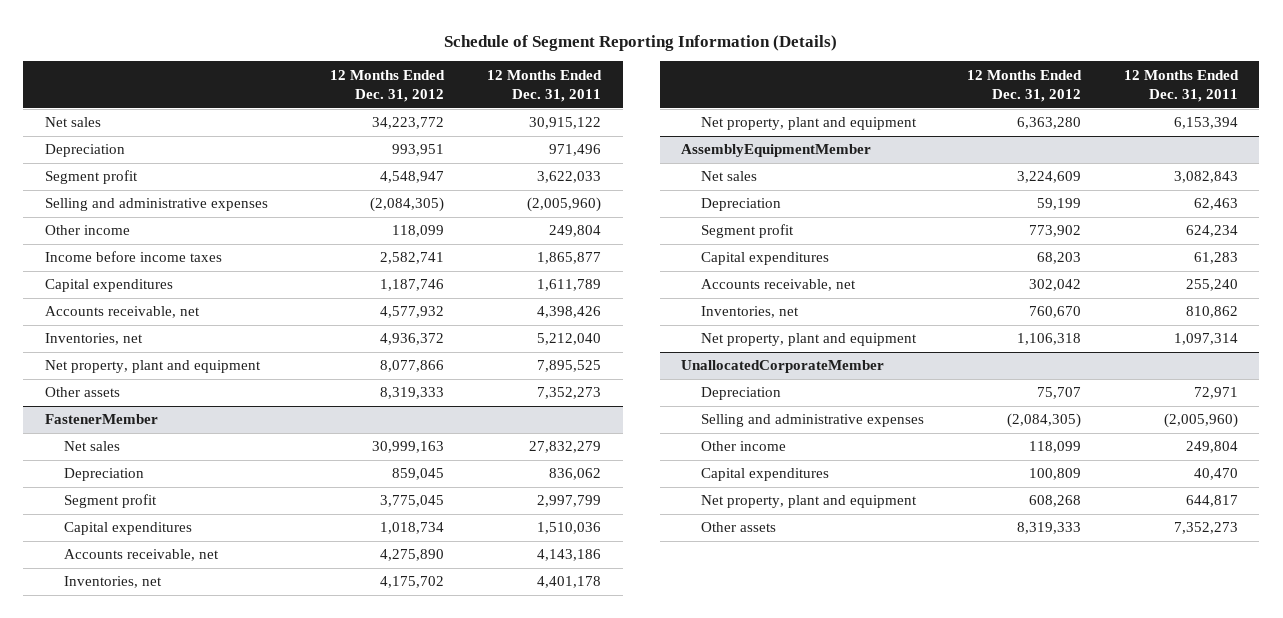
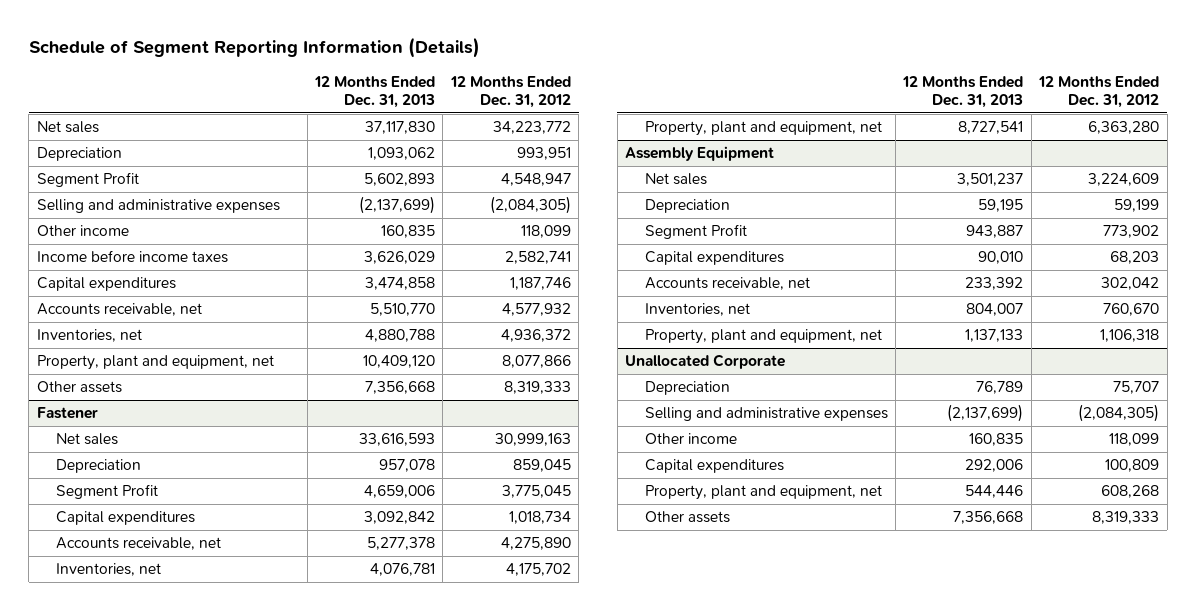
- | 12 Months Ended Dec. 31, 2012 | 12 Months Ended Dec. 31, 2011
+ | 12 Months Ended Dec. 31, 2013 | 12 Months Ended Dec. 31, 2012
- Segment profit | 4,548,947 | 3,622,033
+ Segment Profit | 5,602,893 | 4,548,947
- Net property, plant and equipment | 8,077,866 | 7,895,525
+ Property, plant and equipment, net | 10,409,120 | 8,077,866
- FastenerMember
+ Fastener
- Segment profit | 3,775,045 | 2,997,799
+ Segment Profit | 4,659,006 | 3,775,045
- Net property, plant and equipment | 6,363,280 | 6,153,394
- AssemblyEquipmentMember
+ Property, plant and equipment, net | 8,727,541 | 6,363,280
+ Assembly Equipment
- Segment profit | 773,902 | 624,234
+ Segment Profit | 943,887 | 773,902
- Net property, plant and equipment | 1,106,318 | 1,097,314
- UnallocatedCorporateMember
+ Property, plant and equipment, net | 1,137,133 | 1,106,318
+ Unallocated Corporate
- Net property, plant and equipment | 608,268 | 644,817
+ Property, plant and equipment, net | 544,446 | 608,268

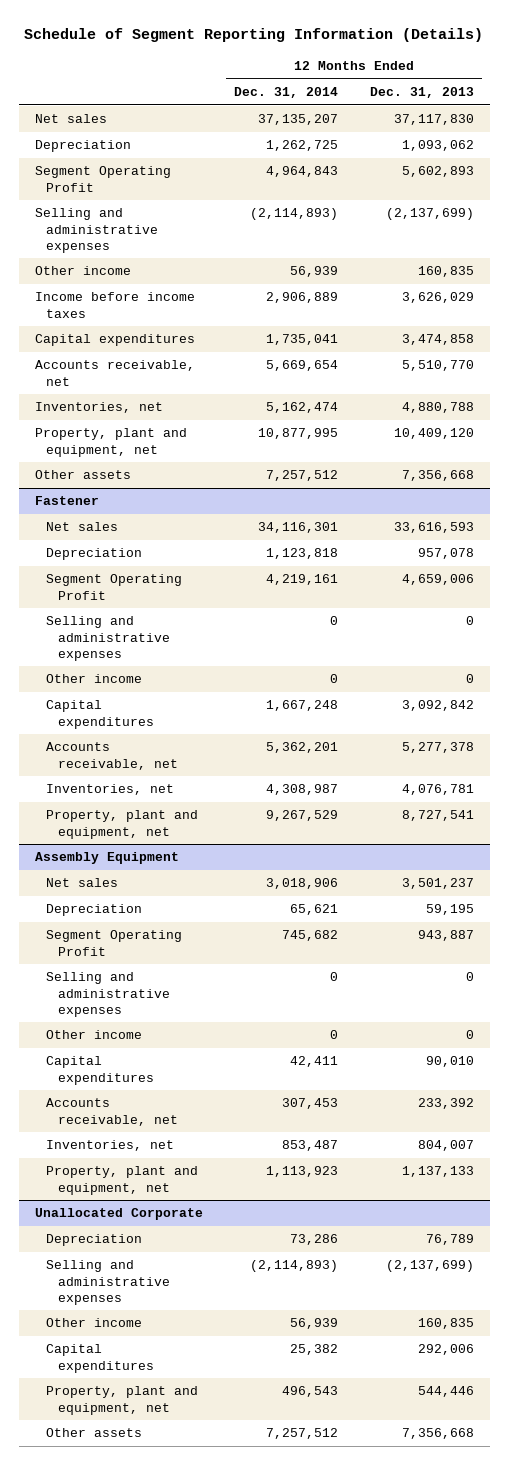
- | 12 Months Ended Dec. 31, 2013 | 12 Months Ended Dec. 31, 2012
+ | 12 Months Ended Dec. 31, 2014 | 12 Months Ended Dec. 31, 2013
- Segment Profit | 5,602,893 | 4,548,947
+ Segment Operating Profit | 4,964,843 | 5,602,893
@ Fastener
- Segment Profit | 4,659,006 | 3,775,045
+ Segment Operating Profit | 4,219,161 | 4,659,006
+ Selling and administrative expenses | 0 | 0
+ Other income | 0 | 0
@ Assembly Equipment
- Segment Profit | 943,887 | 773,902
+ Segment Operating Profit | 745,682 | 943,887
+ Selling and administrative expenses | 0 | 0
+ Other income | 0 | 0

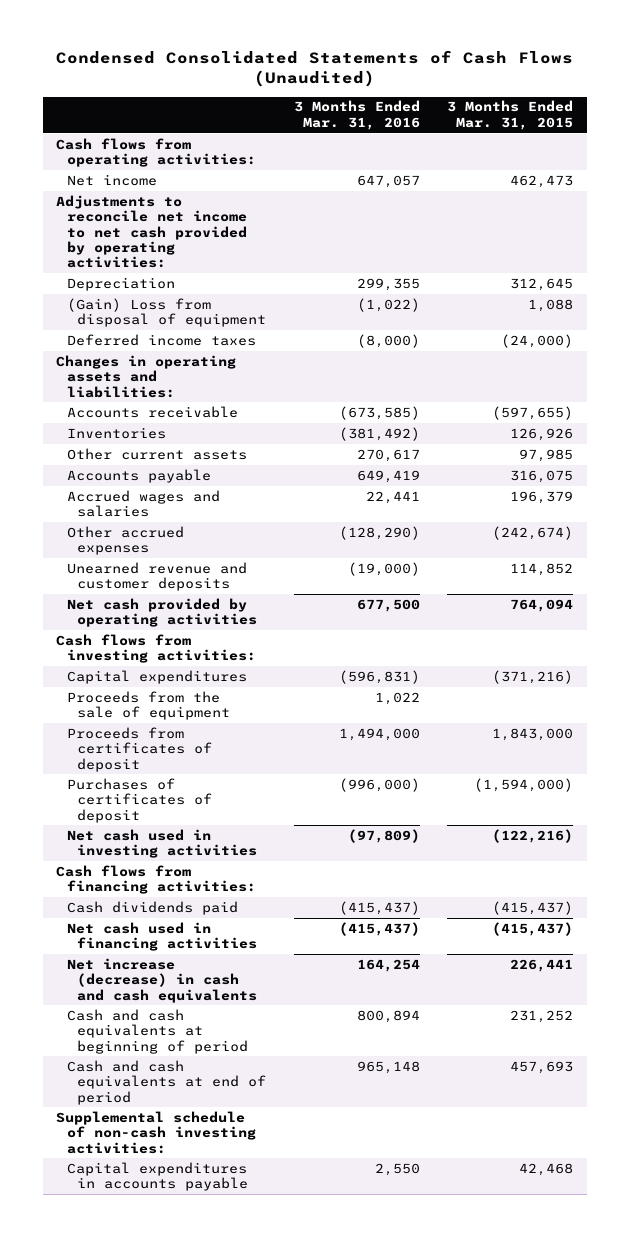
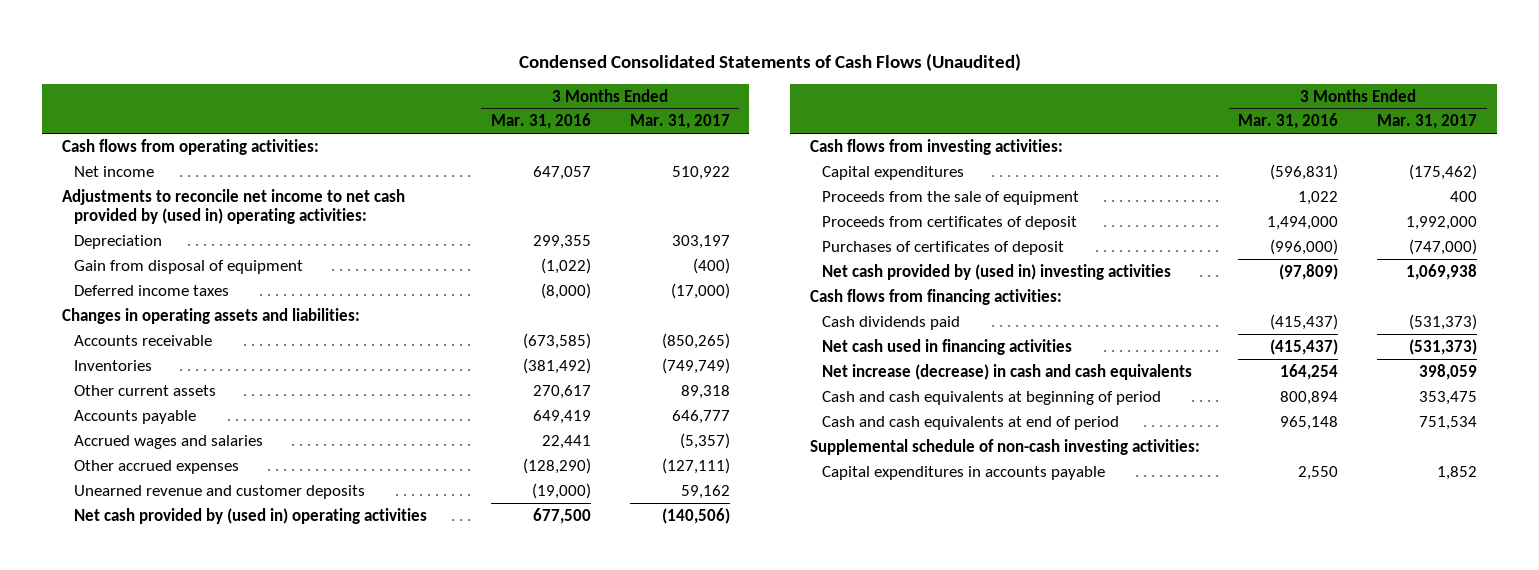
- | 3 Months Ended Mar. 31, 2016 | 3 Months Ended Mar. 31, 2015
+ | 3 Months Ended Mar. 31, 2016 | 3 Months Ended Mar. 31, 2017
- Adjustments to reconcile net income to net cash provided by operating activities:
+ Adjustments to reconcile net income to net cash provided by (used in) operating activities:
- (Gain) Loss from disposal of equipment | (1,022) | 1,088
+ Gain from disposal of equipment | (1,022) | (400)
- Net cash provided by operating activities | 677,500 | 764,094
+ Net cash provided by (used in) operating activities | 677,500 | (140,506)
- Net cash used in investing activities | (97,809) | (122,216)
+ Net cash provided by (used in) investing activities | (97,809) | 1,069,938

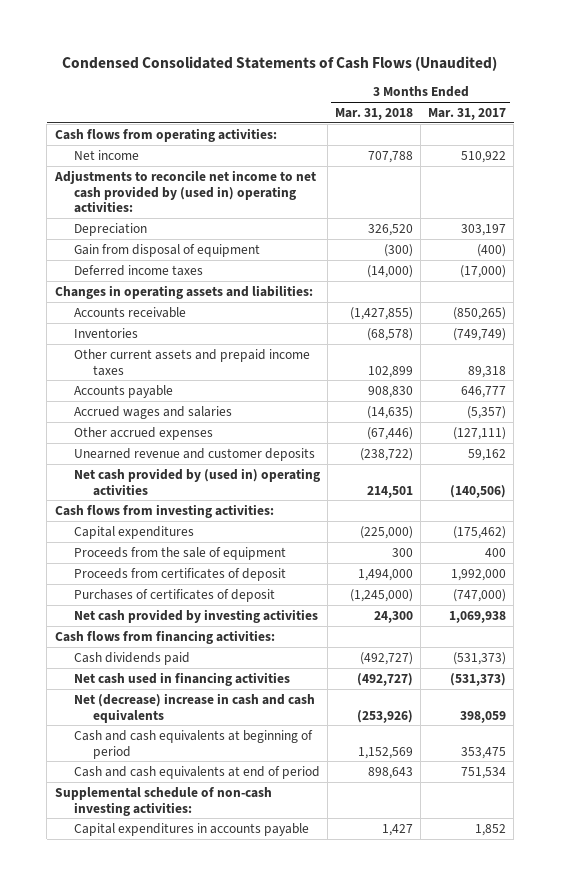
- | 3 Months Ended Mar. 31, 2016 | 3 Months Ended Mar. 31, 2017
+ | 3 Months Ended Mar. 31, 2018 | 3 Months Ended Mar. 31, 2017
- Other current assets | 270,617 | 89,318
+ Other current assets and prepaid income taxes | 102,899 | 89,318
- Net cash provided by (used in) investing activities | (97,809) | 1,069,938
+ Net cash provided by investing activities | 24,300 | 1,069,938
- Net increase (decrease) in cash and cash equivalents | 164,254 | 398,059
+ Net (decrease) increase in cash and cash equivalents | (253,926) | 398,059

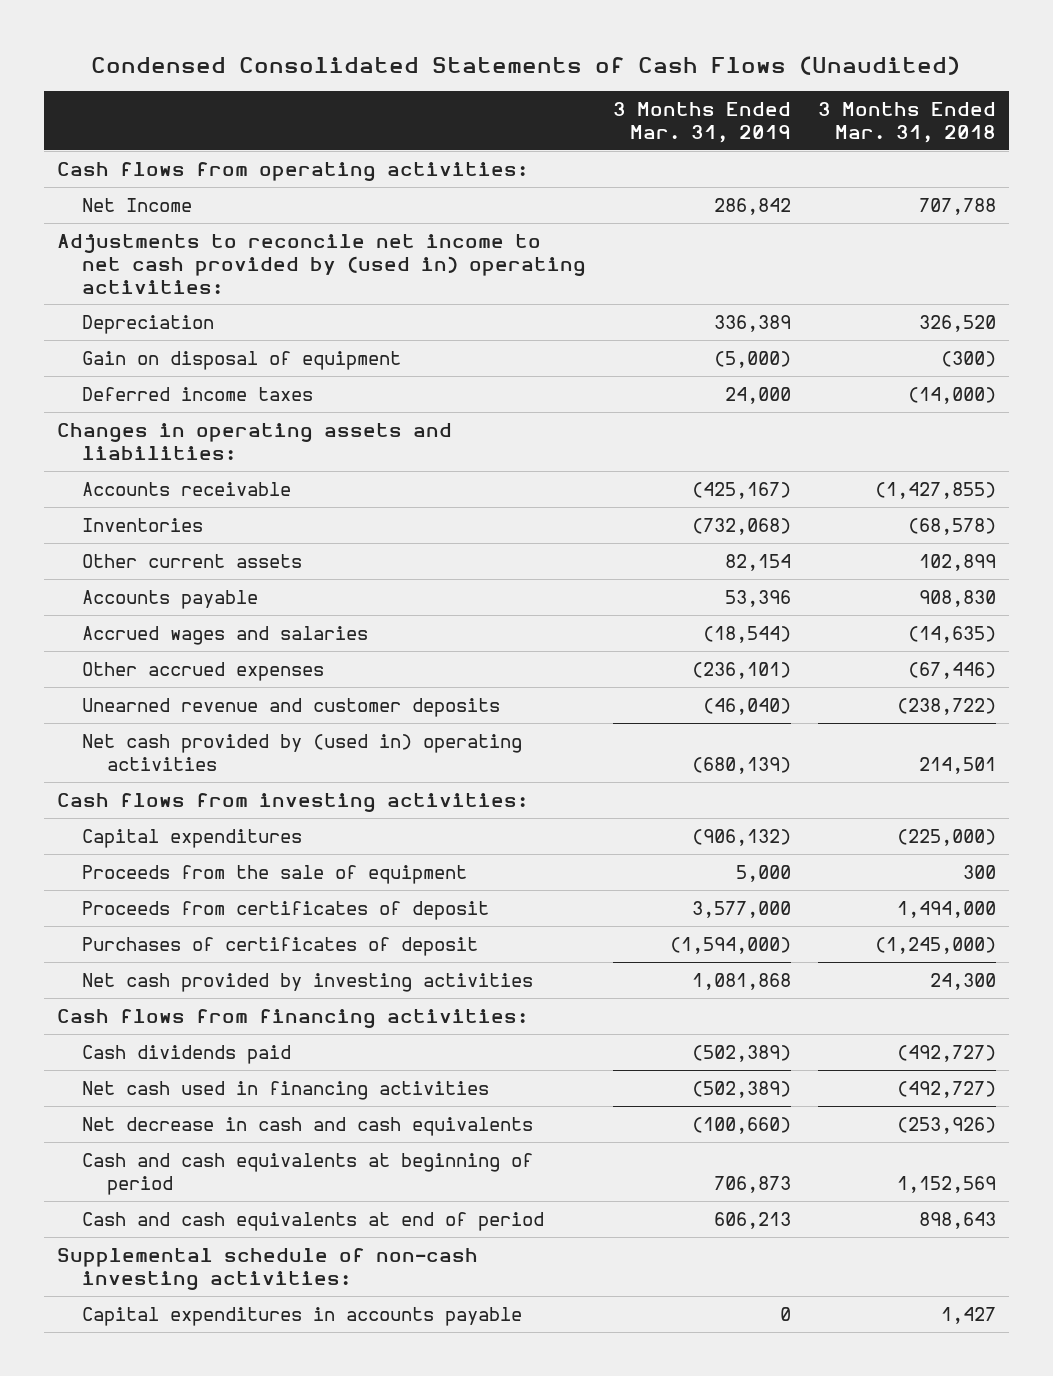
- | 3 Months Ended Mar. 31, 2018 | 3 Months Ended Mar. 31, 2017
+ | 3 Months Ended Mar. 31, 2019 | 3 Months Ended Mar. 31, 2018
- Net income | 707,788 | 510,922
+ Net Income | 286,842 | 707,788
- Gain from disposal of equipment | (300) | (400)
+ Gain on disposal of equipment | (5,000) | (300)
- Other current assets and prepaid income taxes | 102,899 | 89,318
+ Other current assets | 82,154 | 102,899
- Net (decrease) increase in cash and cash equivalents | (253,926) | 398,059
+ Net decrease in cash and cash equivalents | (100,660) | (253,926)

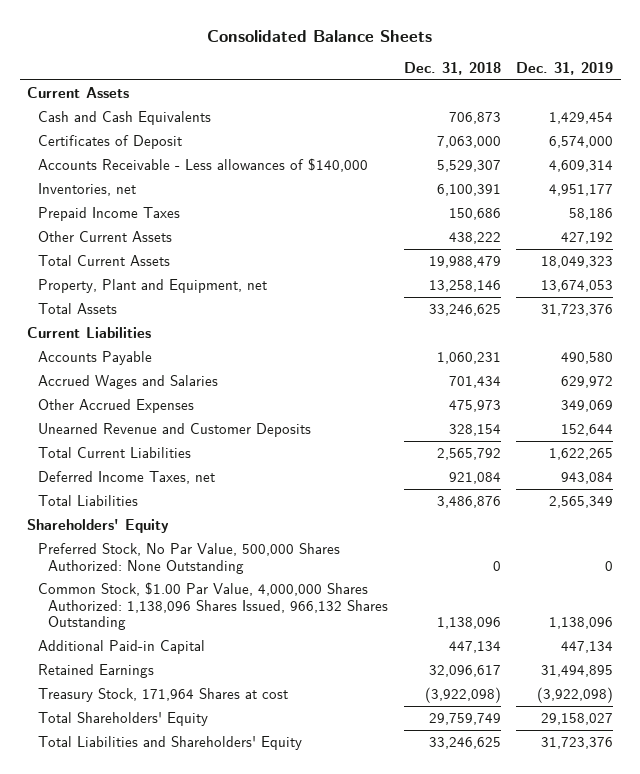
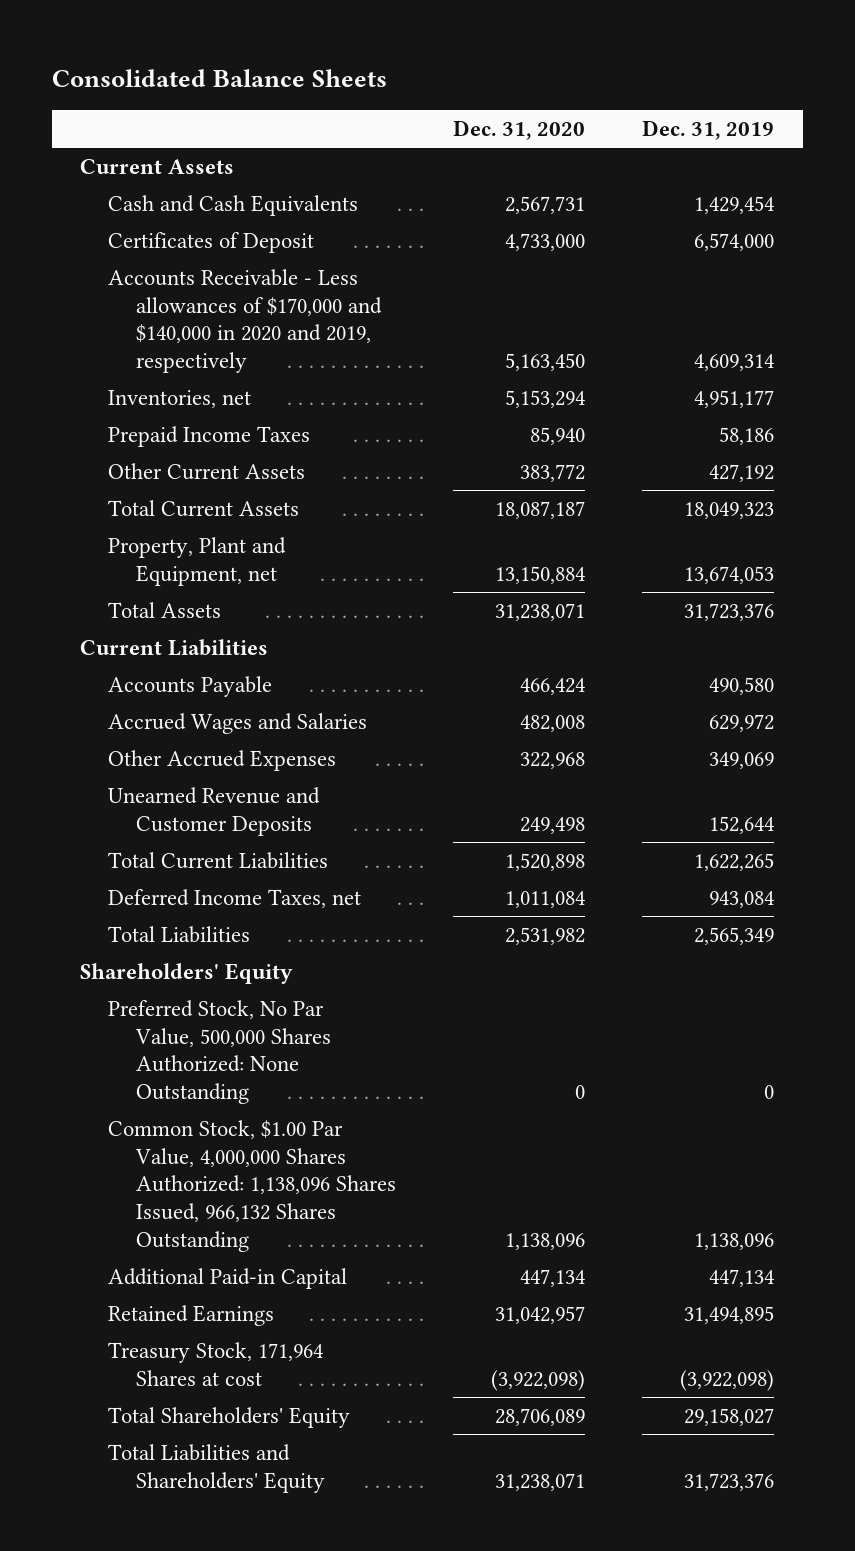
- | Dec. 31, 2018 | Dec. 31, 2019
+ | Dec. 31, 2020 | Dec. 31, 2019
- Accounts Receivable - Less allowances of $140,000 | 5,529,307 | 4,609,314
+ Accounts Receivable - Less allowances of $170,000 and $140,000 in 2020 and 2019, respectively | 5,163,450 | 4,609,314

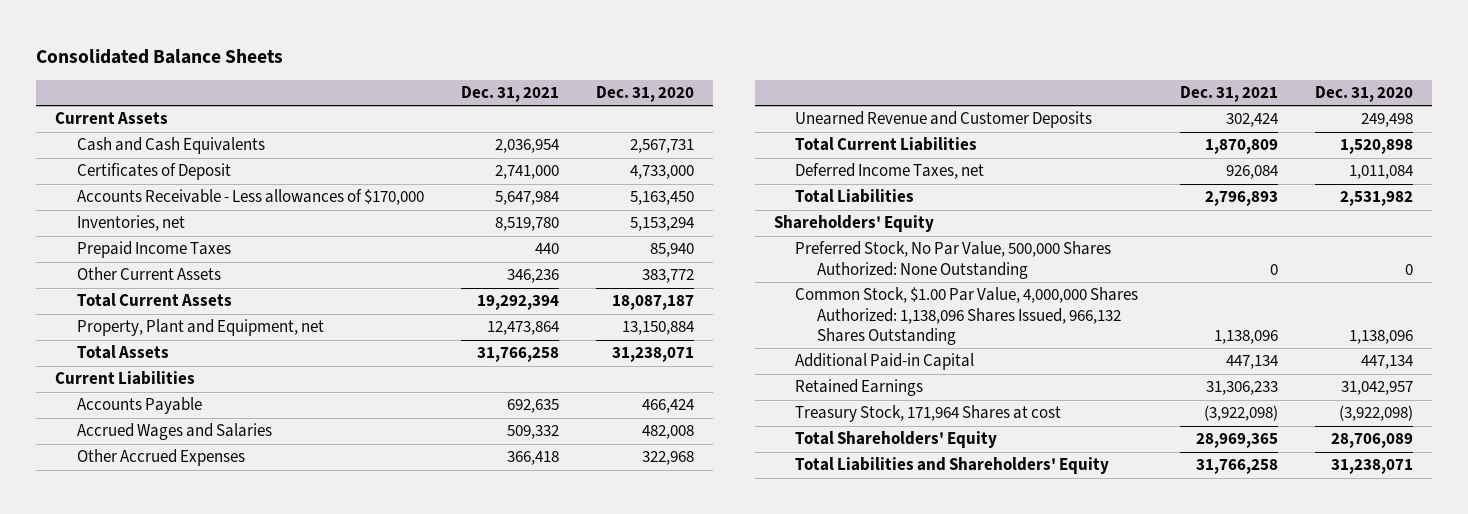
- | Dec. 31, 2020 | Dec. 31, 2019
+ | Dec. 31, 2021 | Dec. 31, 2020
- Accounts Receivable - Less allowances of $170,000 and $140,000 in 2020 and 2019, respectively | 5,163,450 | 4,609,314
+ Accounts Receivable - Less allowances of $170,000 | 5,647,984 | 5,163,450

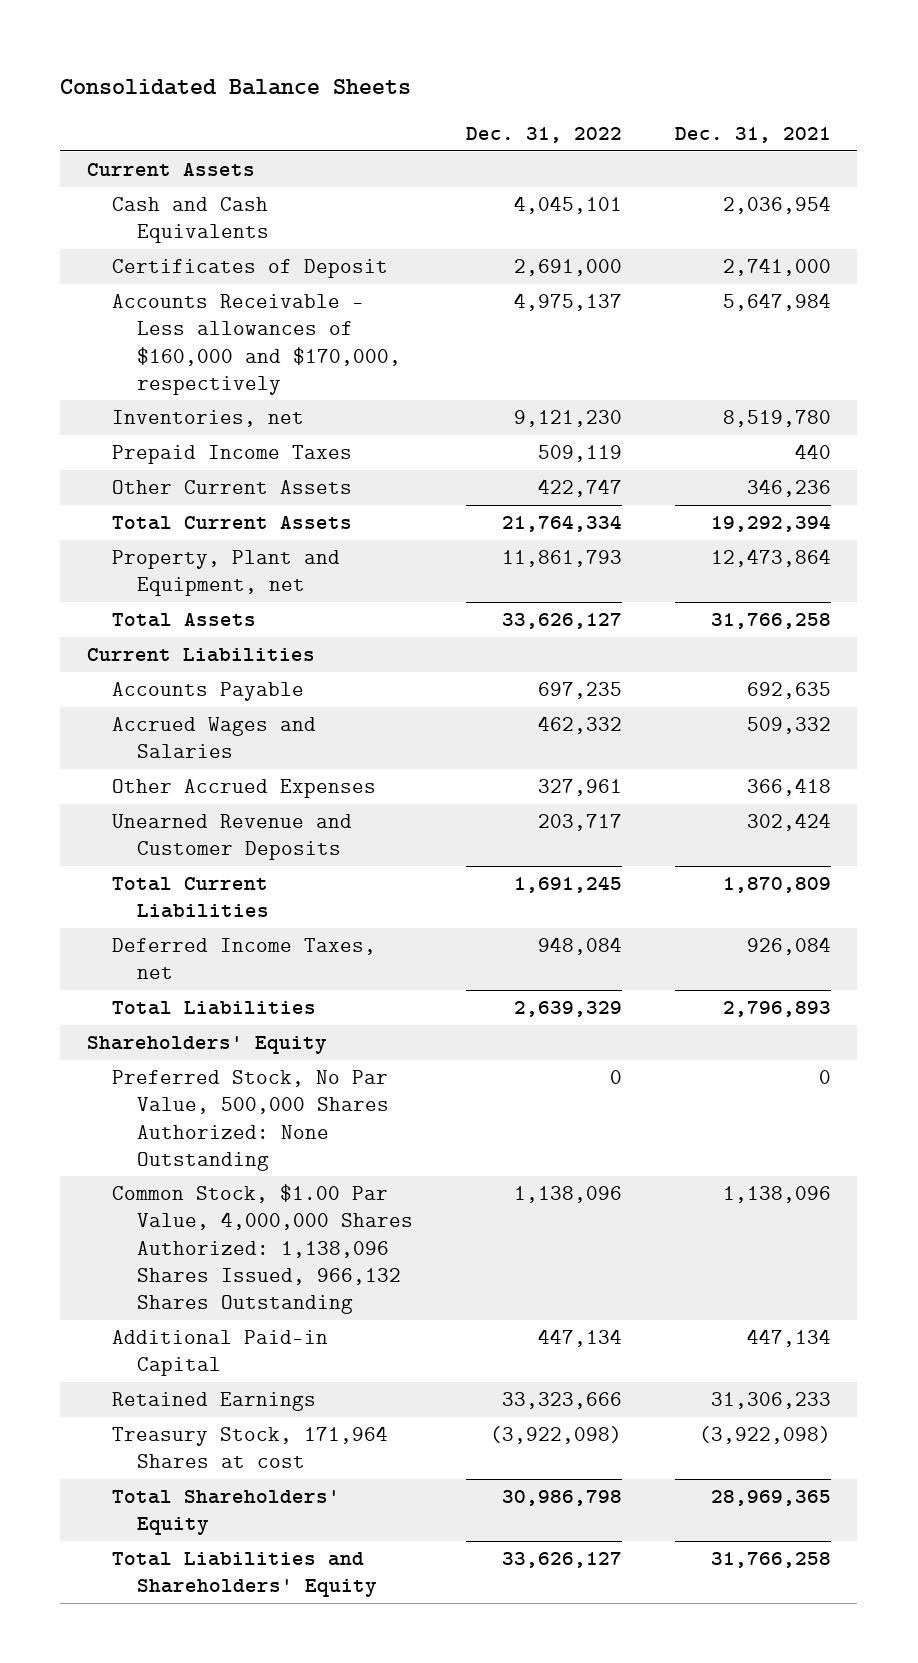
- | Dec. 31, 2021 | Dec. 31, 2020
+ | Dec. 31, 2022 | Dec. 31, 2021
- Accounts Receivable - Less allowances of $170,000 | 5,647,984 | 5,163,450
+ Accounts Receivable - Less allowances of $160,000 and $170,000, respectively | 4,975,137 | 5,647,984

